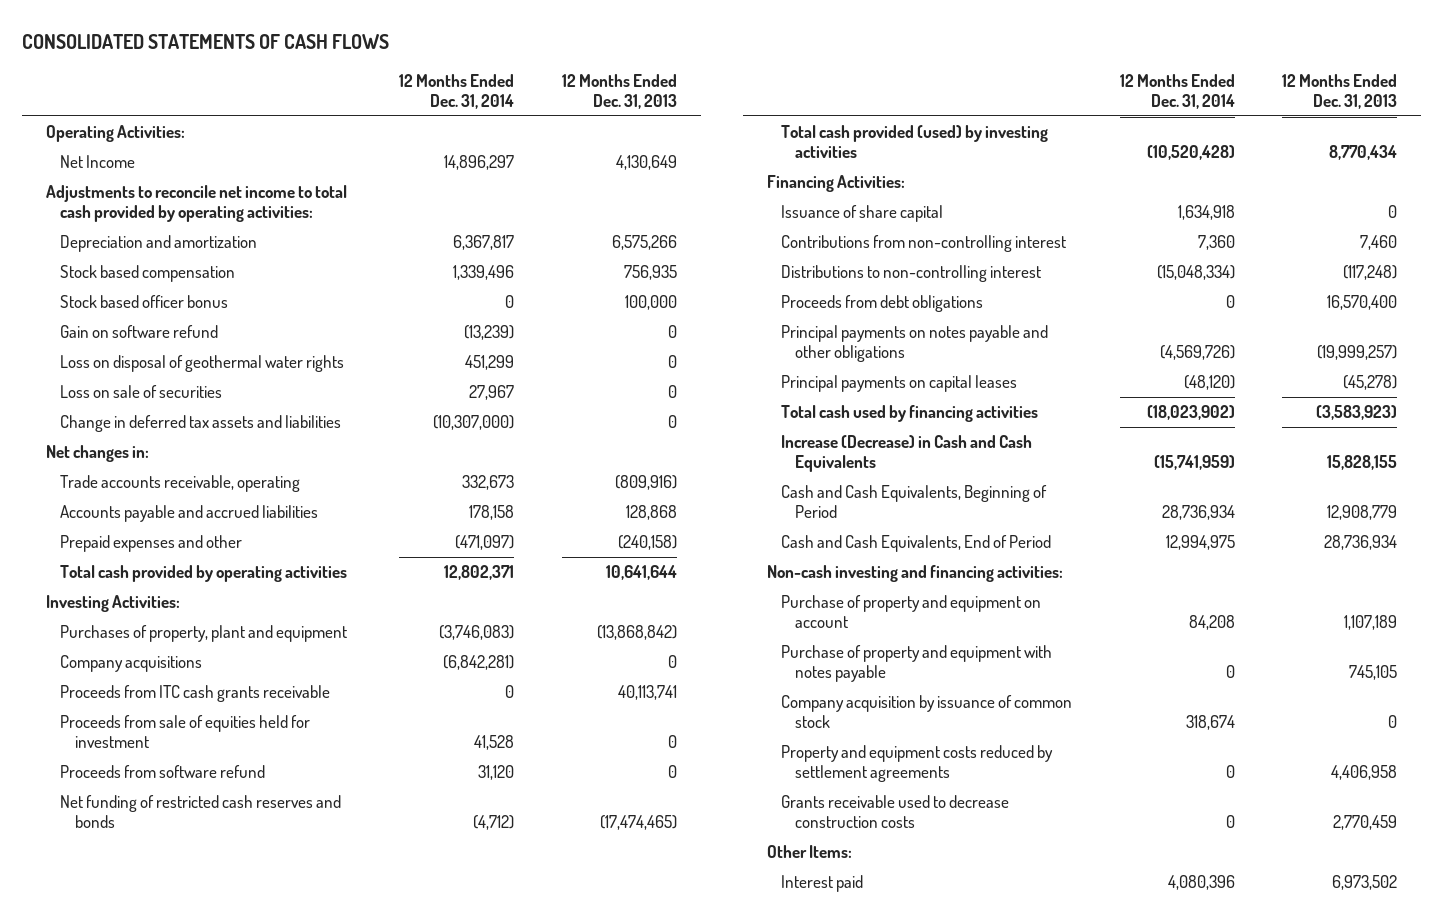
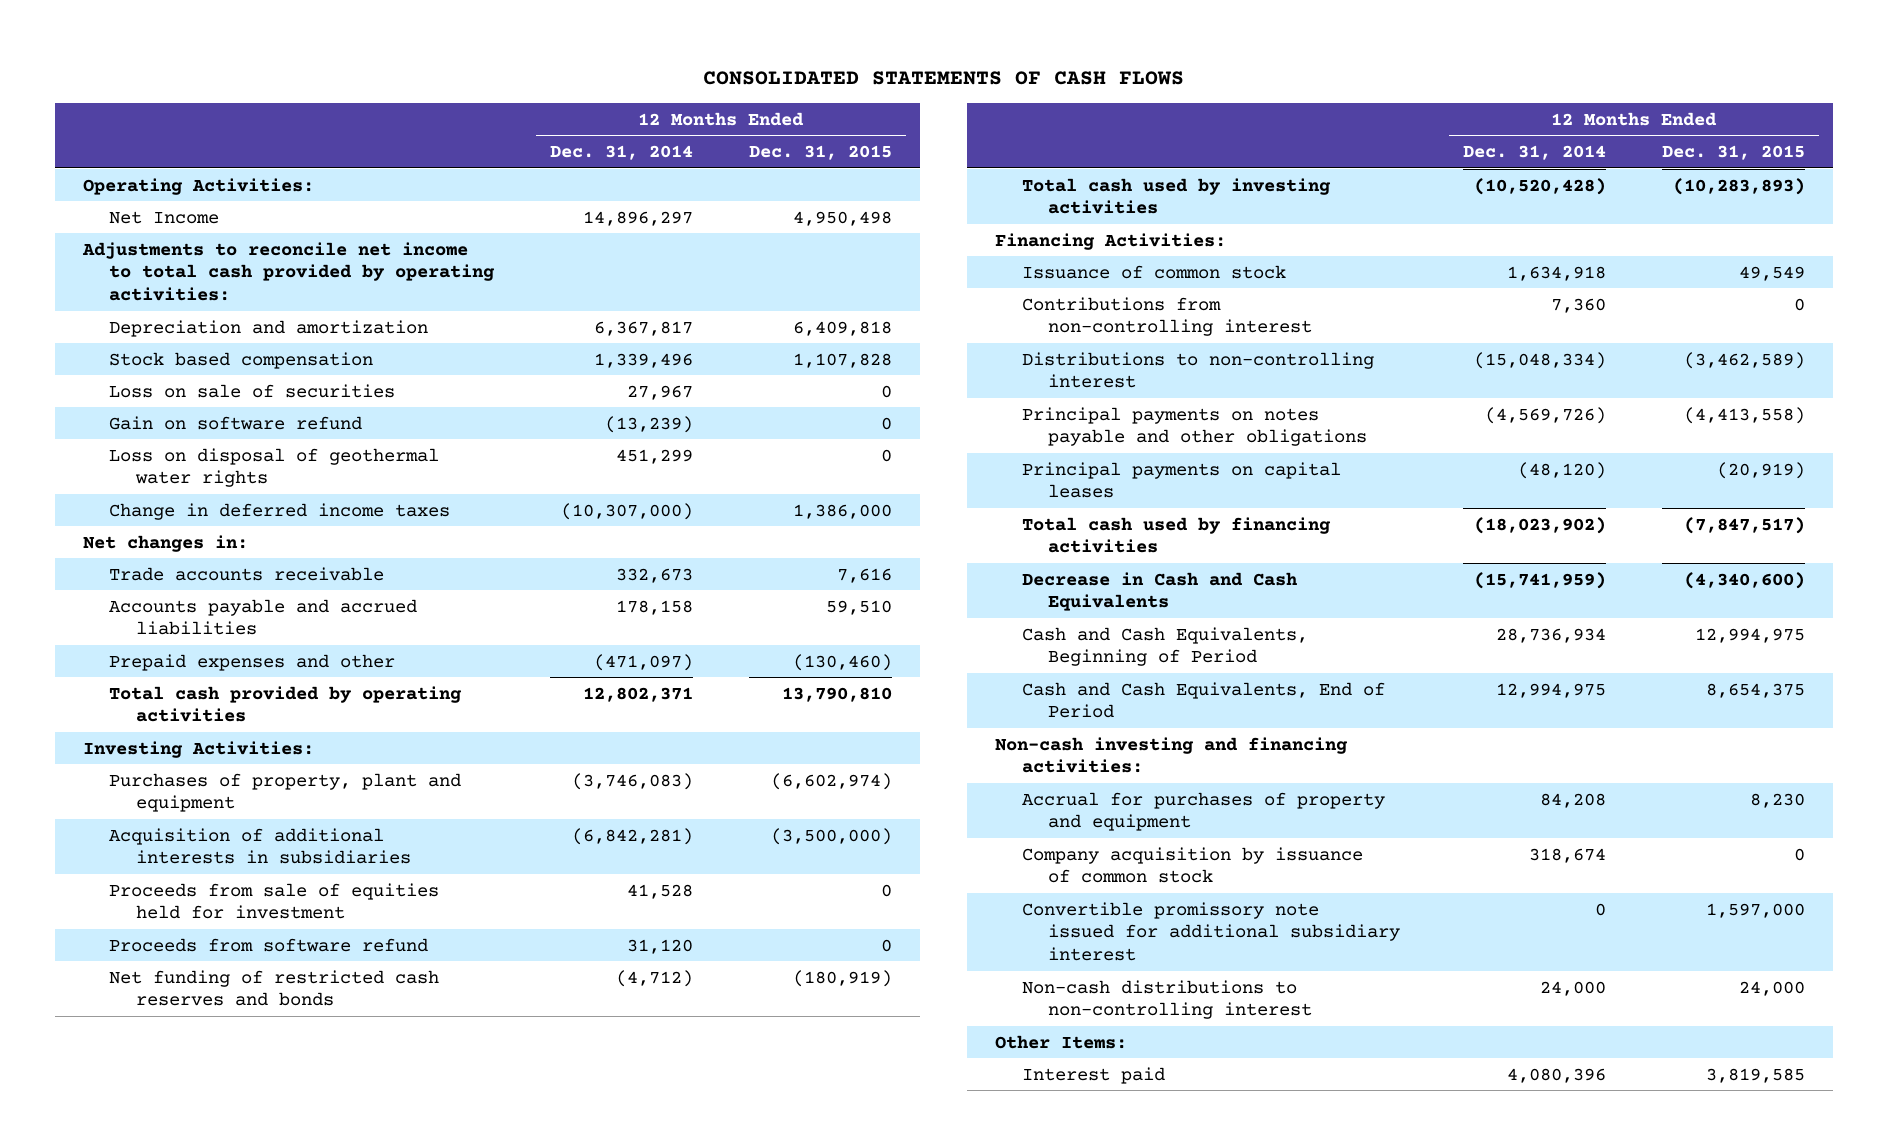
- | 12 Months Ended Dec. 31, 2014 | 12 Months Ended Dec. 31, 2013
+ | 12 Months Ended Dec. 31, 2014 | 12 Months Ended Dec. 31, 2015
- Stock based officer bonus | 0 | 100,000
moved up: Loss on sale of securities | 27,967 | 0
- Change in deferred tax assets and liabilities | (10,307,000) | 0
+ Change in deferred income taxes | (10,307,000) | 1,386,000
- Trade accounts receivable, operating | 332,673 | (809,916)
+ Trade accounts receivable | 332,673 | 7,616
- Company acquisitions | (6,842,281) | 0
- Proceeds from ITC cash grants receivable | 0 | 40,113,741
+ Acquisition of additional interests in subsidiaries | (6,842,281) | (3,500,000)
- Total cash provided (used) by investing activities | (10,520,428) | 8,770,434
+ Total cash used by investing activities | (10,520,428) | (10,283,893)
- Issuance of share capital | 1,634,918 | 0
+ Issuance of common stock | 1,634,918 | 49,549
- Proceeds from debt obligations | 0 | 16,570,400
- Increase (Decrease) in Cash and Cash Equivalents | (15,741,959) | 15,828,155
+ Decrease in Cash and Cash Equivalents | (15,741,959) | (4,340,600)
- Purchase of property and equipment on account | 84,208 | 1,107,189
- Purchase of property and equipment with notes payable | 0 | 745,105
+ Accrual for purchases of property and equipment | 84,208 | 8,230
- Property and equipment costs reduced by settlement agreements | 0 | 4,406,958
- Grants receivable used to decrease construction costs | 0 | 2,770,459
+ Convertible promissory note issued for additional subsidiary interest | 0 | 1,597,000
+ Non-cash distributions to non-controlling interest | 24,000 | 24,000

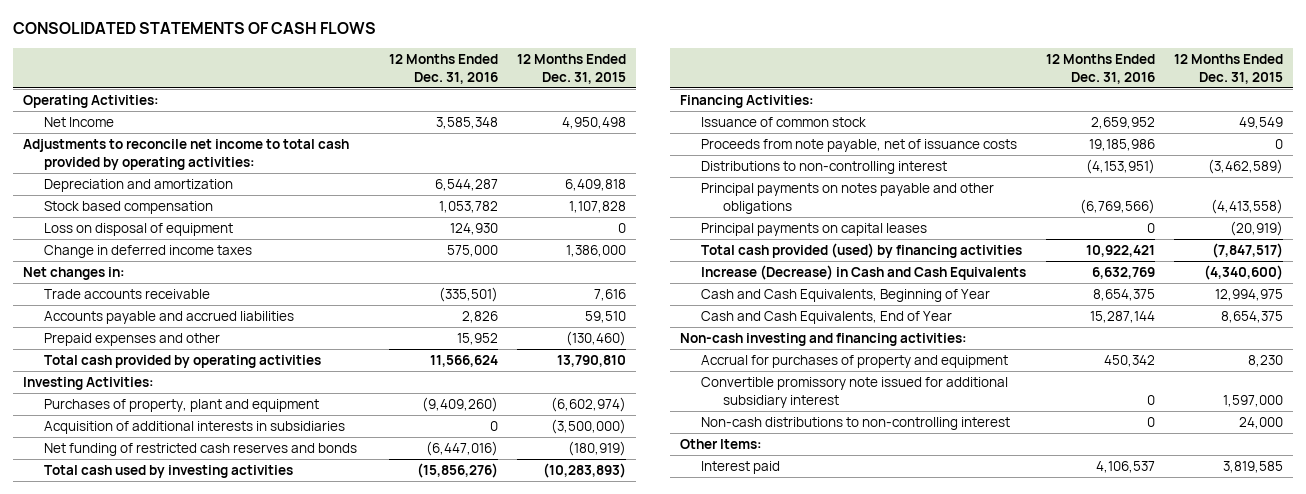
- | 12 Months Ended Dec. 31, 2014 | 12 Months Ended Dec. 31, 2015
+ | 12 Months Ended Dec. 31, 2016 | 12 Months Ended Dec. 31, 2015
- Loss on sale of securities | 27,967 | 0
- Gain on software refund | (13,239) | 0
- Loss on disposal of geothermal water rights | 451,299 | 0
+ Loss on disposal of equipment | 124,930 | 0
- Proceeds from sale of equities held for investment | 41,528 | 0
- Proceeds from software refund | 31,120 | 0
- Contributions from non-controlling interest | 7,360 | 0
+ Proceeds from note payable, net of issuance costs | 19,185,986 | 0
- Total cash used by financing activities | (18,023,902) | (7,847,517)
- Decrease in Cash and Cash Equivalents | (15,741,959) | (4,340,600)
- Cash and Cash Equivalents, Beginning of Period | 28,736,934 | 12,994,975
- Cash and Cash Equivalents, End of Period | 12,994,975 | 8,654,375
+ Total cash provided (used) by financing activities | 10,922,421 | (7,847,517)
+ Increase (Decrease) in Cash and Cash Equivalents | 6,632,769 | (4,340,600)
+ Cash and Cash Equivalents, Beginning of Year | 8,654,375 | 12,994,975
+ Cash and Cash Equivalents, End of Year | 15,287,144 | 8,654,375
- Company acquisition by issuance of common stock | 318,674 | 0

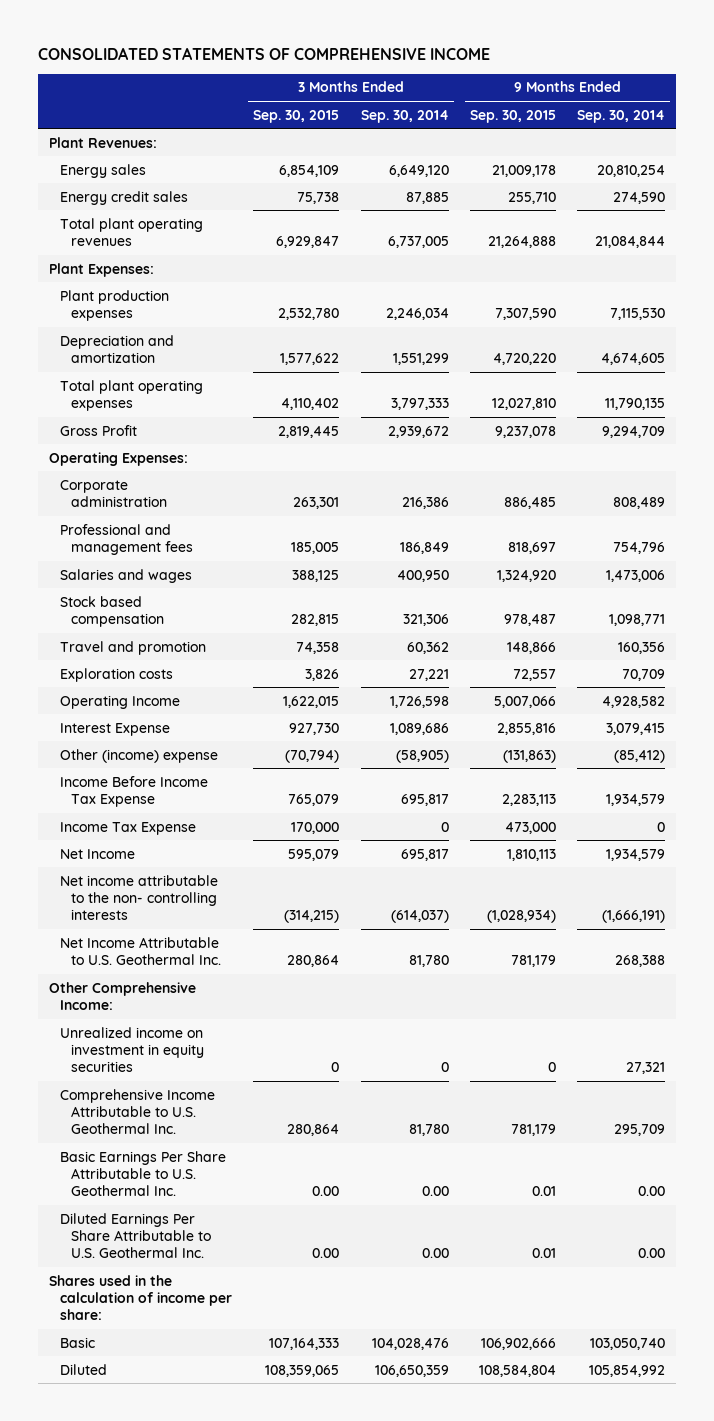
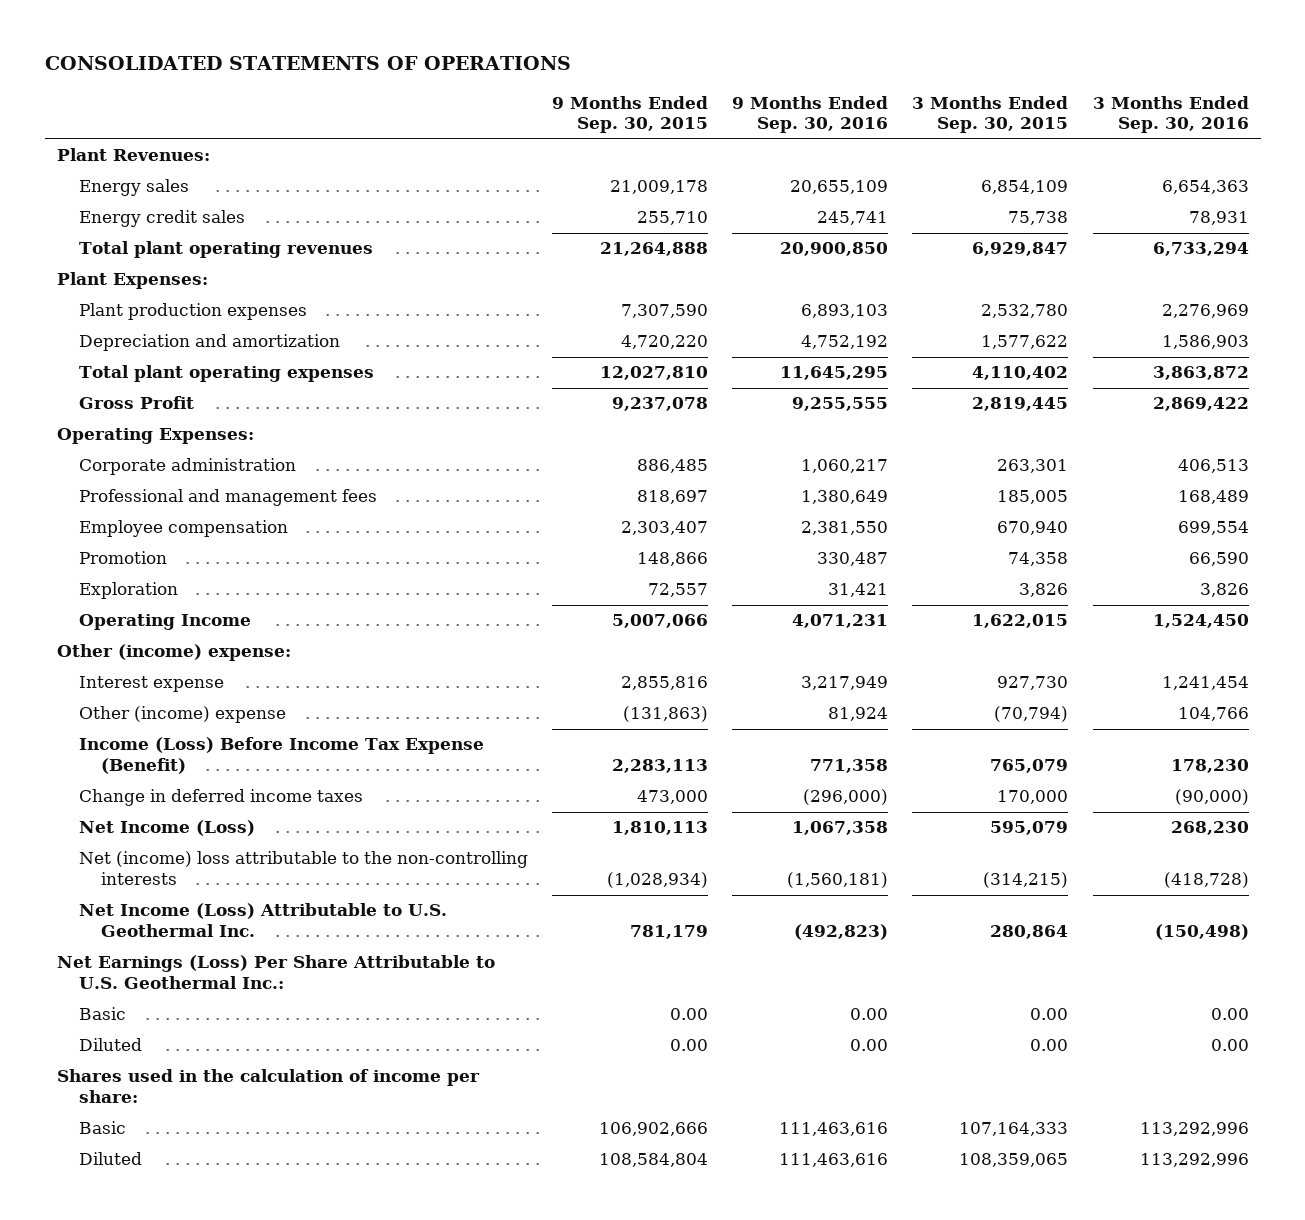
- CONSOLIDATED STATEMENTS OF COMPREHENSIVE INCOME
+ CONSOLIDATED STATEMENTS OF OPERATIONS
- | 3 Months Ended Sep. 30, 2015 | 3 Months Ended Sep. 30, 2014 | 9 Months Ended Sep. 30, 2015 | 9 Months Ended Sep. 30, 2014
+ | 9 Months Ended Sep. 30, 2015 | 9 Months Ended Sep. 30, 2016 | 3 Months Ended Sep. 30, 2015 | 3 Months Ended Sep. 30, 2016
- Salaries and wages | 388,125 | 400,950 | 1,324,920 | 1,473,006
- Stock based compensation | 282,815 | 321,306 | 978,487 | 1,098,771
- Travel and promotion | 74,358 | 60,362 | 148,866 | 160,356
- Exploration costs | 3,826 | 27,221 | 72,557 | 70,709
+ Employee compensation | 2,303,407 | 2,381,550 | 670,940 | 699,554
+ Promotion | 148,866 | 330,487 | 74,358 | 66,590
+ Exploration | 72,557 | 31,421 | 3,826 | 3,826
- Interest Expense | 927,730 | 1,089,686 | 2,855,816 | 3,079,415
+ Other (income) expense:
+ Interest expense | 2,855,816 | 3,217,949 | 927,730 | 1,241,454
- Income Before Income Tax Expense | 765,079 | 695,817 | 2,283,113 | 1,934,579
- Income Tax Expense | 170,000 | 0 | 473,000 | 0
- Net Income | 595,079 | 695,817 | 1,810,113 | 1,934,579
- Net income attributable to the non- controlling interests | (314,215) | (614,037) | (1,028,934) | (1,666,191)
- Net Income Attributable to U.S. Geothermal Inc. | 280,864 | 81,780 | 781,179 | 268,388
- Other Comprehensive Income:
- Unrealized income on investment in equity securities | 0 | 0 | 0 | 27,321
- Comprehensive Income Attributable to U.S. Geothermal Inc. | 280,864 | 81,780 | 781,179 | 295,709
- Basic Earnings Per Share Attributable to U.S. Geothermal Inc. | 0.00 | 0.00 | 0.01 | 0.00
- Diluted Earnings Per Share Attributable to U.S. Geothermal Inc. | 0.00 | 0.00 | 0.01 | 0.00
+ Income (Loss) Before Income Tax Expense (Benefit) | 2,283,113 | 771,358 | 765,079 | 178,230
+ Change in deferred income taxes | 473,000 | (296,000) | 170,000 | (90,000)
+ Net Income (Loss) | 1,810,113 | 1,067,358 | 595,079 | 268,230
+ Net (income) loss attributable to the non-controlling interests | (1,028,934) | (1,560,181) | (314,215) | (418,728)
+ Net Income (Loss) Attributable to U.S. Geothermal Inc. | 781,179 | (492,823) | 280,864 | (150,498)
+ Net Earnings (Loss) Per Share Attributable to U.S. Geothermal Inc.:
+ Basic | 0.00 | 0.00 | 0.00 | 0.00
+ Diluted | 0.00 | 0.00 | 0.00 | 0.00

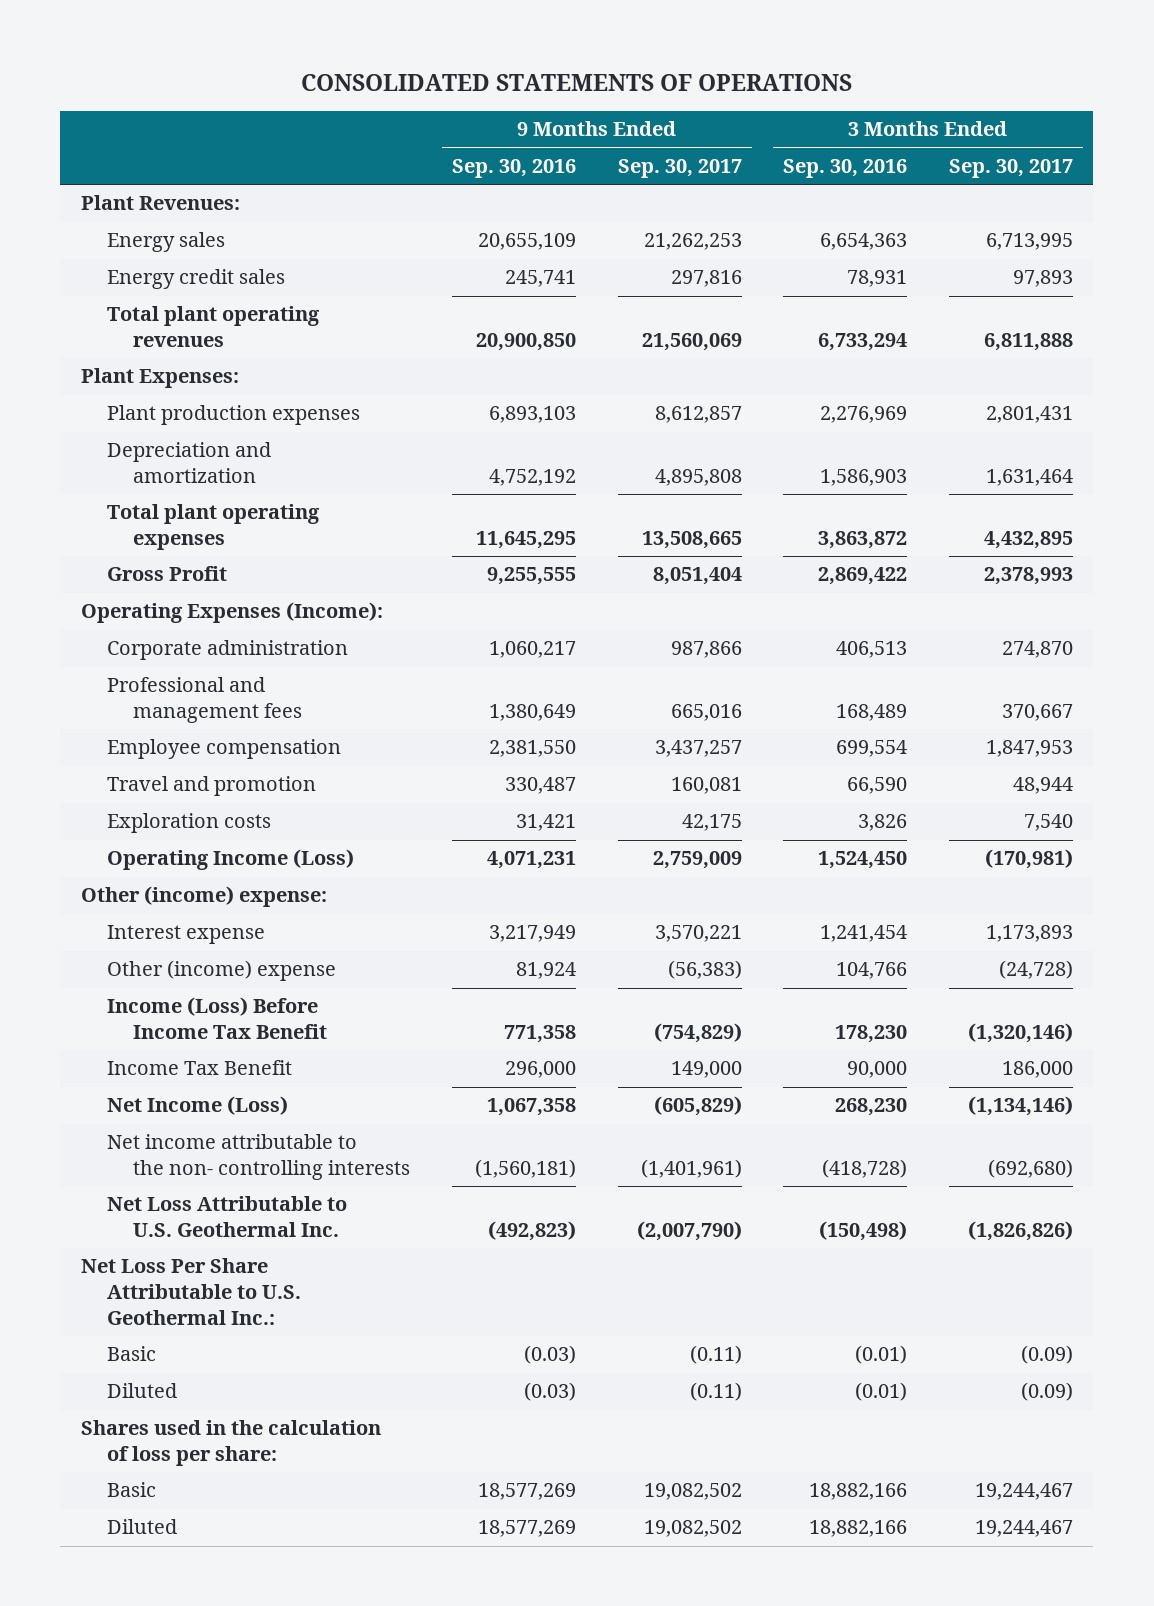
- | 9 Months Ended Sep. 30, 2015 | 9 Months Ended Sep. 30, 2016 | 3 Months Ended Sep. 30, 2015 | 3 Months Ended Sep. 30, 2016
+ | 9 Months Ended Sep. 30, 2016 | 9 Months Ended Sep. 30, 2017 | 3 Months Ended Sep. 30, 2016 | 3 Months Ended Sep. 30, 2017
- Operating Expenses:
+ Operating Expenses (Income):
- Promotion | 148,866 | 330,487 | 74,358 | 66,590
- Exploration | 72,557 | 31,421 | 3,826 | 3,826
- Operating Income | 5,007,066 | 4,071,231 | 1,622,015 | 1,524,450
+ Travel and promotion | 330,487 | 160,081 | 66,590 | 48,944
+ Exploration costs | 31,421 | 42,175 | 3,826 | 7,540
+ Operating Income (Loss) | 4,071,231 | 2,759,009 | 1,524,450 | (170,981)
- Income (Loss) Before Income Tax Expense (Benefit) | 2,283,113 | 771,358 | 765,079 | 178,230
- Change in deferred income taxes | 473,000 | (296,000) | 170,000 | (90,000)
+ Income (Loss) Before Income Tax Benefit | 771,358 | (754,829) | 178,230 | (1,320,146)
+ Income Tax Benefit | 296,000 | 149,000 | 90,000 | 186,000
- Net (income) loss attributable to the non-controlling interests | (1,028,934) | (1,560,181) | (314,215) | (418,728)
- Net Income (Loss) Attributable to U.S. Geothermal Inc. | 781,179 | (492,823) | 280,864 | (150,498)
- Net Earnings (Loss) Per Share Attributable to U.S. Geothermal Inc.:
- Basic | 0.00 | 0.00 | 0.00 | 0.00
- Diluted | 0.00 | 0.00 | 0.00 | 0.00
- Shares used in the calculation of income per share:
- Basic | 106,902,666 | 111,463,616 | 107,164,333 | 113,292,996
- Diluted | 108,584,804 | 111,463,616 | 108,359,065 | 113,292,996
+ Net income attributable to the non- controlling interests | (1,560,181) | (1,401,961) | (418,728) | (692,680)
+ Net Loss Attributable to U.S. Geothermal Inc. | (492,823) | (2,007,790) | (150,498) | (1,826,826)
+ Net Loss Per Share Attributable to U.S. Geothermal Inc.:
+ Basic | (0.03) | (0.11) | (0.01) | (0.09)
+ Diluted | (0.03) | (0.11) | (0.01) | (0.09)
+ Shares used in the calculation of loss per share:
+ Basic | 18,577,269 | 19,082,502 | 18,882,166 | 19,244,467
+ Diluted | 18,577,269 | 19,082,502 | 18,882,166 | 19,244,467

